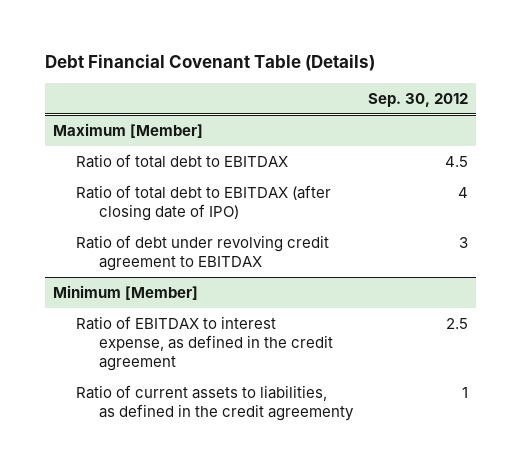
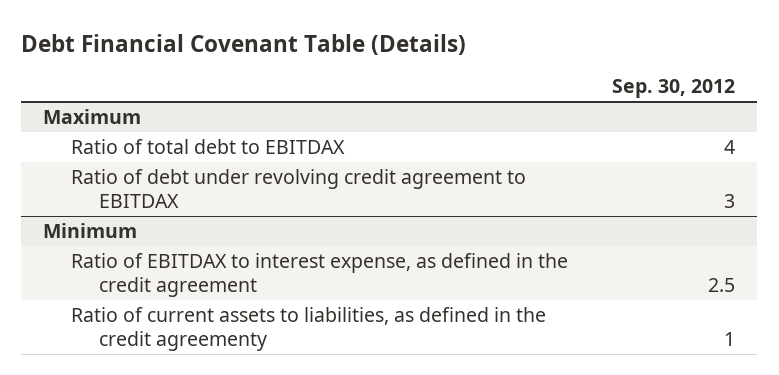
- Maximum [Member]
- Ratio of total debt to EBITDAX | 4.5
- Ratio of total debt to EBITDAX (after closing date of IPO) | 4
+ Maximum
+ Ratio of total debt to EBITDAX | 4
- Minimum [Member]
+ Minimum

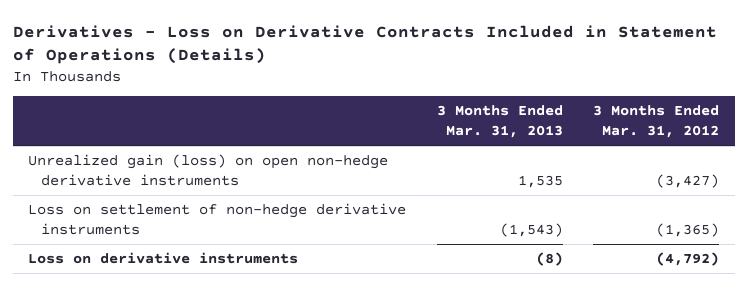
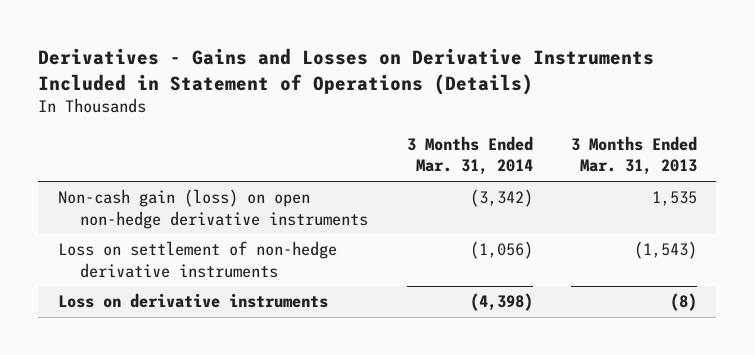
- Derivatives - Loss on Derivative Contracts Included in Statement of Operations (Details)
+ Derivatives - Gains and Losses on Derivative Instruments Included in Statement of Operations (Details)
- | 3 Months Ended Mar. 31, 2013 | 3 Months Ended Mar. 31, 2012
+ | 3 Months Ended Mar. 31, 2014 | 3 Months Ended Mar. 31, 2013
- Unrealized gain (loss) on open non-hedge derivative instruments | 1,535 | (3,427)
+ Non-cash gain (loss) on open non-hedge derivative instruments | (3,342) | 1,535

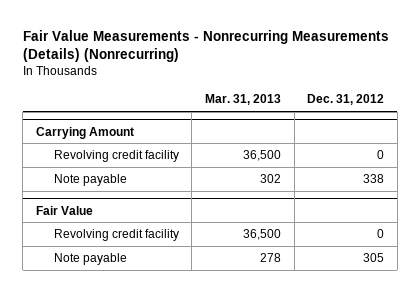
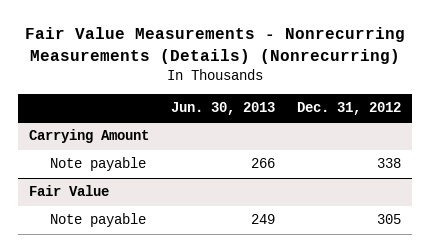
- | Mar. 31, 2013 | Dec. 31, 2012
+ | Jun. 30, 2013 | Dec. 31, 2012
@ Carrying Amount
- Revolving credit facility | 36,500 | 0
@ Fair Value
- Revolving credit facility | 36,500 | 0

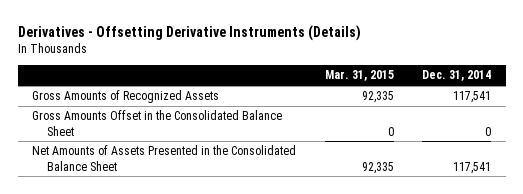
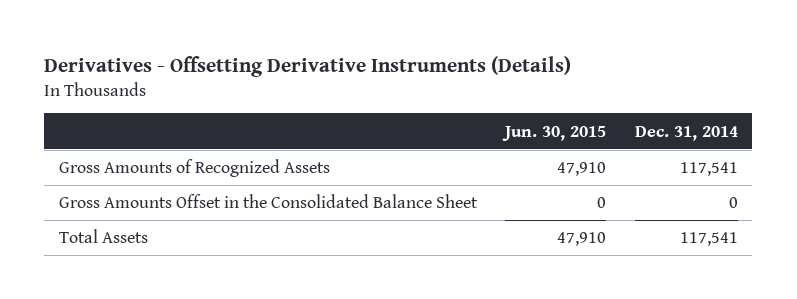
- | Mar. 31, 2015 | Dec. 31, 2014
+ | Jun. 30, 2015 | Dec. 31, 2014
- Net Amounts of Assets Presented in the Consolidated Balance Sheet | 92,335 | 117,541
+ Total Assets | 47,910 | 117,541

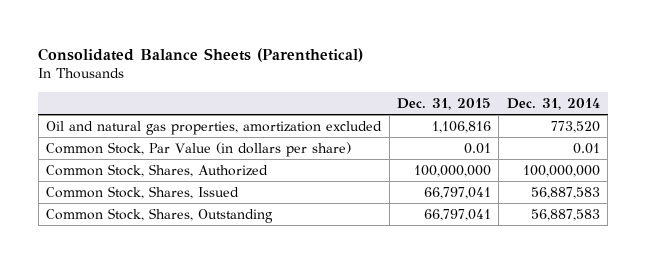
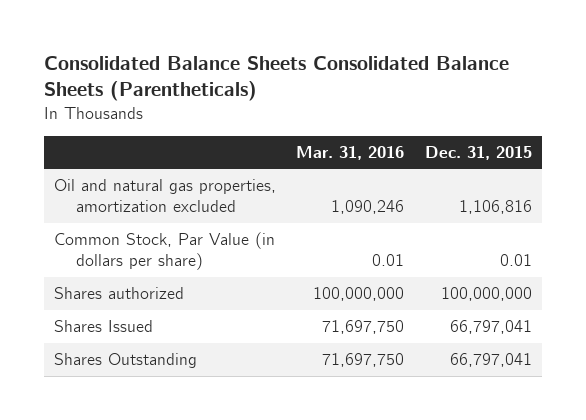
- Consolidated Balance Sheets (Parenthetical)
+ Consolidated Balance Sheets Consolidated Balance Sheets (Parentheticals)
- | Dec. 31, 2015 | Dec. 31, 2014
+ | Mar. 31, 2016 | Dec. 31, 2015
- Common Stock, Shares, Authorized | 100,000,000 | 100,000,000
- Common Stock, Shares, Issued | 66,797,041 | 56,887,583
- Common Stock, Shares, Outstanding | 66,797,041 | 56,887,583
+ Shares authorized | 100,000,000 | 100,000,000
+ Shares Issued | 71,697,750 | 66,797,041
+ Shares Outstanding | 71,697,750 | 66,797,041

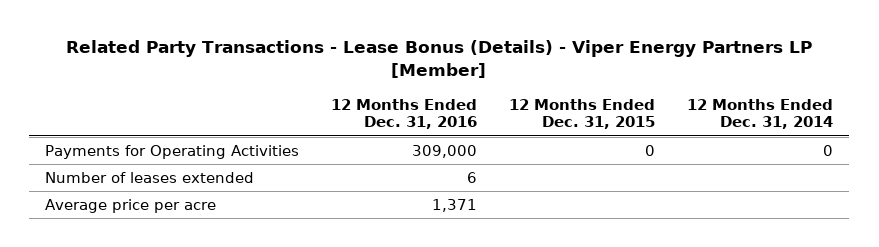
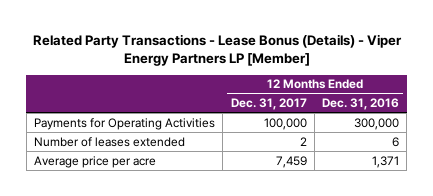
- | 12 Months Ended Dec. 31, 2016 | 12 Months Ended Dec. 31, 2015 | 12 Months Ended Dec. 31, 2014
+ | 12 Months Ended Dec. 31, 2017 | 12 Months Ended Dec. 31, 2016
- Payments for Operating Activities | 309,000 | 0 | 0
+ Payments for Operating Activities | 100,000 | 300,000

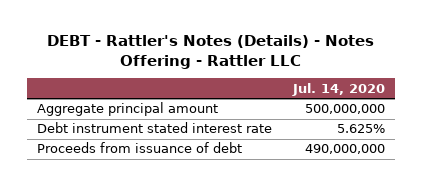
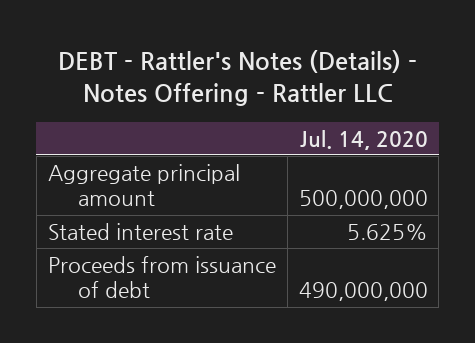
- Debt instrument stated interest rate | 5.625%
+ Stated interest rate | 5.625%

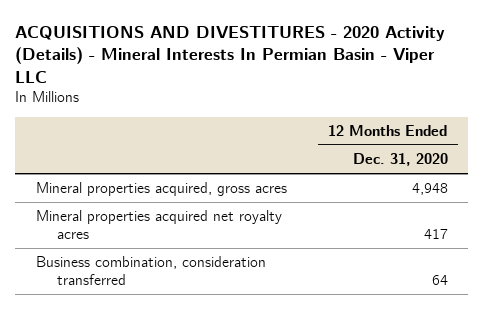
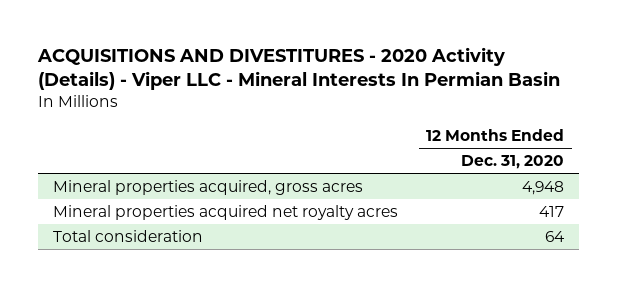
- ACQUISITIONS AND DIVESTITURES - 2020 Activity (Details) - Mineral Interests In Permian Basin - Viper LLC
+ ACQUISITIONS AND DIVESTITURES - 2020 Activity (Details) - Viper LLC - Mineral Interests In Permian Basin
- Business combination, consideration transferred | 64
+ Total consideration | 64

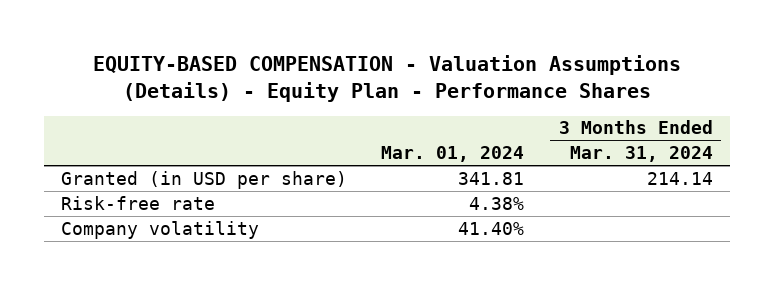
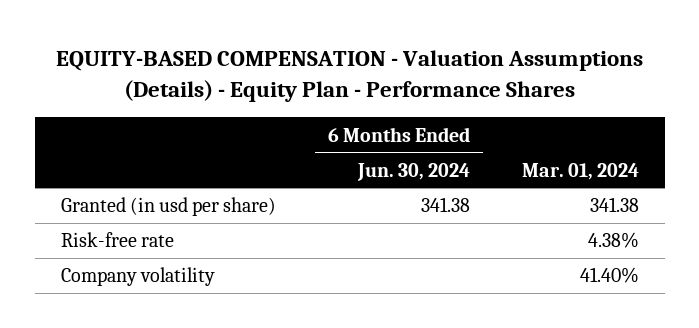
- | Mar. 01, 2024 | 3 Months Ended Mar. 31, 2024
+ | 6 Months Ended Jun. 30, 2024 | Mar. 01, 2024
- Granted (in USD per share) | 341.81 | 214.14
+ Granted (in usd per share) | 341.38 | 341.38

